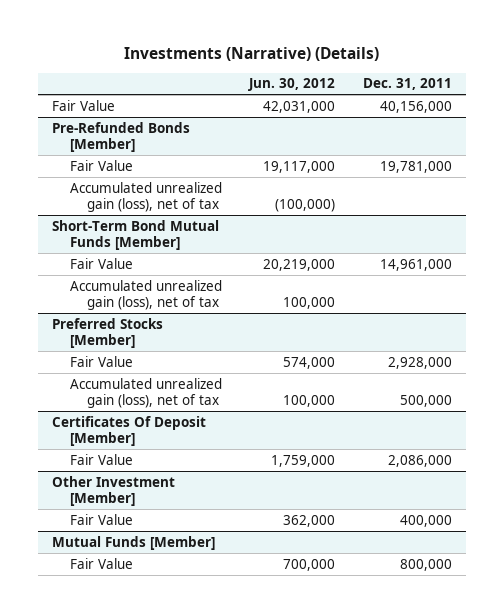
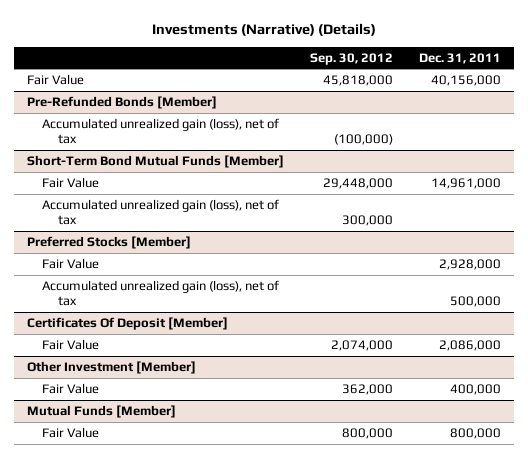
- | Jun. 30, 2012 | Dec. 31, 2011
+ | Sep. 30, 2012 | Dec. 31, 2011
@ Pre-Refunded Bonds [Member]
- Fair Value | 19,117,000 | 19,781,000

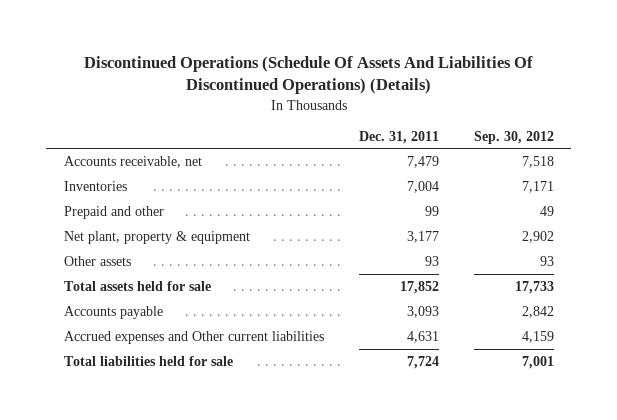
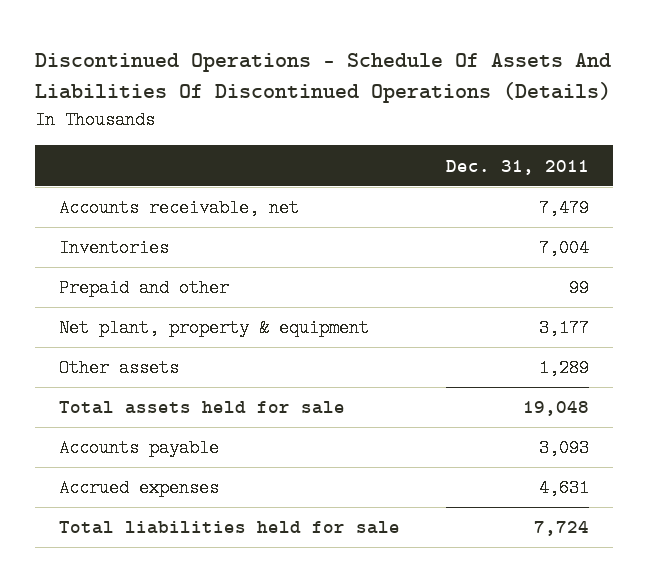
- Discontinued Operations (Schedule Of Assets And Liabilities Of Discontinued Operations) (Details)
+ Discontinued Operations - Schedule Of Assets And Liabilities Of Discontinued Operations (Details)
- | Dec. 31, 2011 | Sep. 30, 2012
+ | Dec. 31, 2011
- Other assets | 93 | 93
- Total assets held for sale | 17,852 | 17,733
+ Other assets | 1,289
+ Total assets held for sale | 19,048
- Accrued expenses and Other current liabilities | 4,631 | 4,159
+ Accrued expenses | 4,631

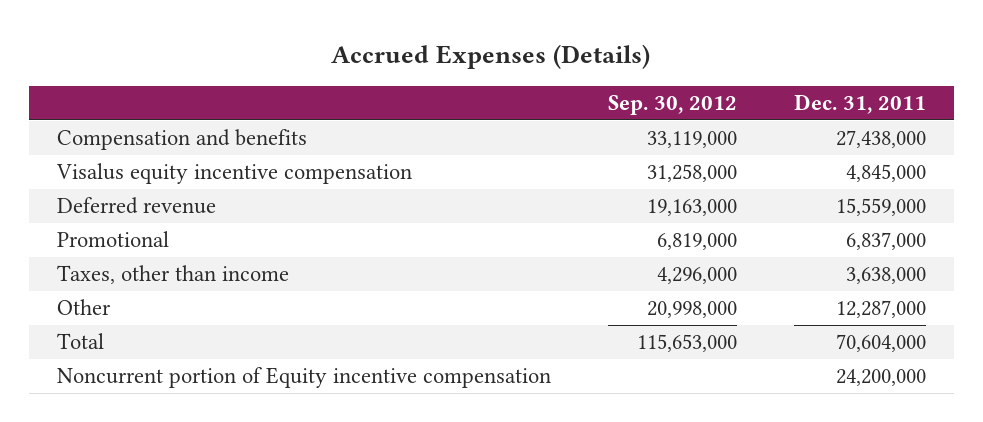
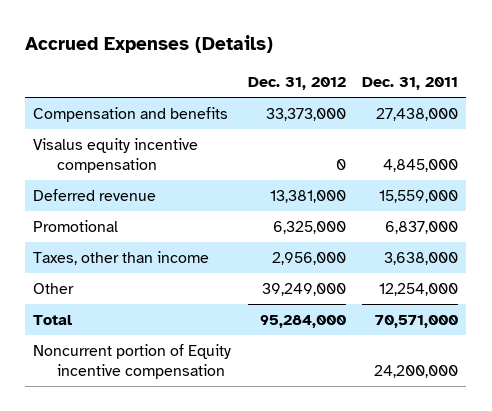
- | Sep. 30, 2012 | Dec. 31, 2011
+ | Dec. 31, 2012 | Dec. 31, 2011
- Other | 20,998,000 | 12,287,000
- Total | 115,653,000 | 70,604,000
+ Other | 39,249,000 | 12,254,000
+ Total | 95,284,000 | 70,571,000

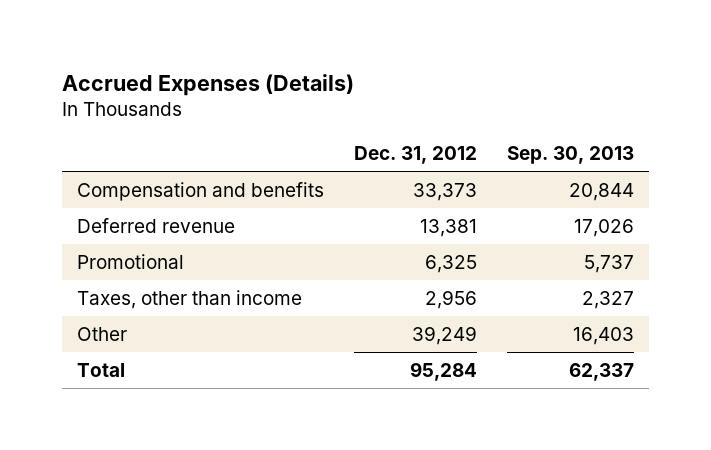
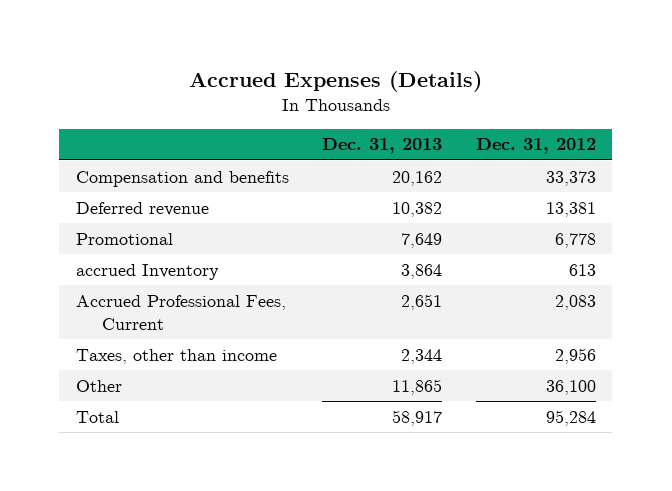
- | Dec. 31, 2012 | Sep. 30, 2013
+ | Dec. 31, 2013 | Dec. 31, 2012
- Promotional | 6,325 | 5,737
+ Promotional | 7,649 | 6,778
+ accrued Inventory | 3,864 | 613
+ Accrued Professional Fees, Current | 2,651 | 2,083
- Other | 39,249 | 16,403
+ Other | 11,865 | 36,100

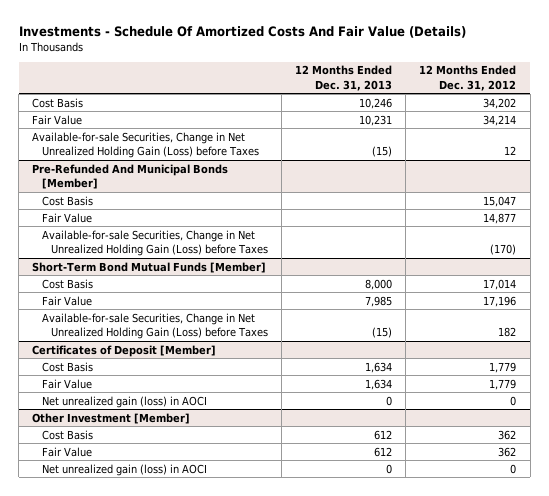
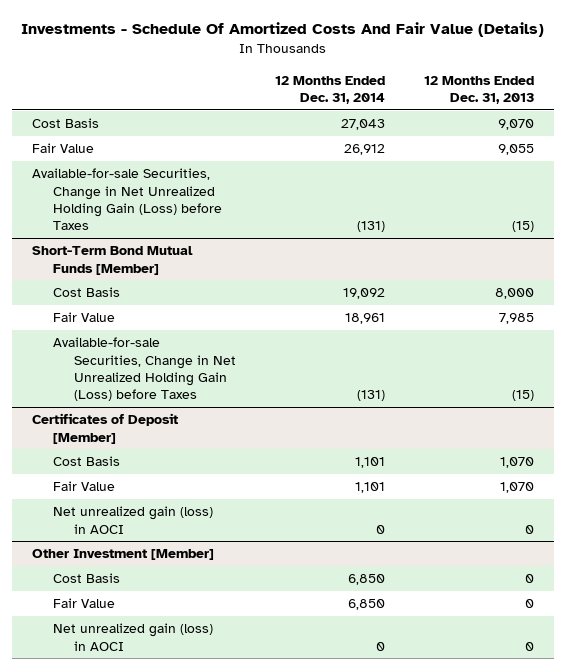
- | 12 Months Ended Dec. 31, 2013 | 12 Months Ended Dec. 31, 2012
+ | 12 Months Ended Dec. 31, 2014 | 12 Months Ended Dec. 31, 2013
- Cost Basis | 10,246 | 34,202
- Fair Value | 10,231 | 34,214
+ Cost Basis | 27,043 | 9,070
+ Fair Value | 26,912 | 9,055
- Pre-Refunded And Municipal Bonds [Member]
- Cost Basis | | 15,047
- Fair Value | | 14,877
- Available-for-sale Securities, Change in Net Unrealized Holding Gain (Loss) before Taxes | | (170)
@ Certificates of Deposit [Member]
- Cost Basis | 1,634 | 1,779
- Fair Value | 1,634 | 1,779
+ Cost Basis | 1,101 | 1,070
+ Fair Value | 1,101 | 1,070
@ Other Investment [Member]
- Cost Basis | 612 | 362
- Fair Value | 612 | 362
+ Cost Basis | 6,850 | 0
+ Fair Value | 6,850 | 0

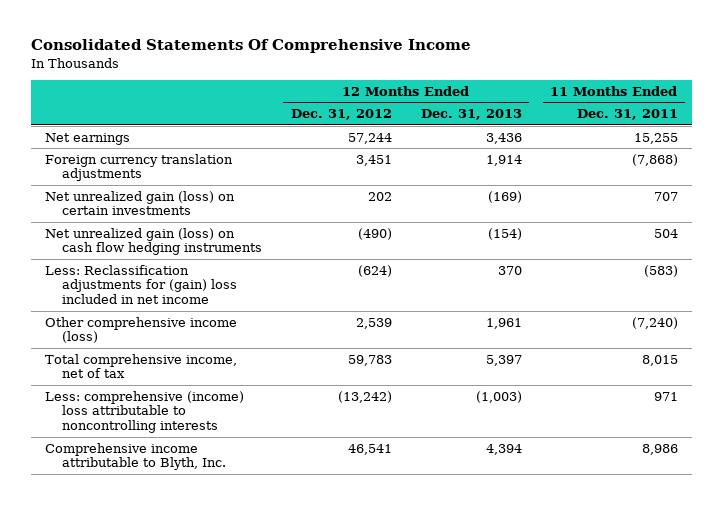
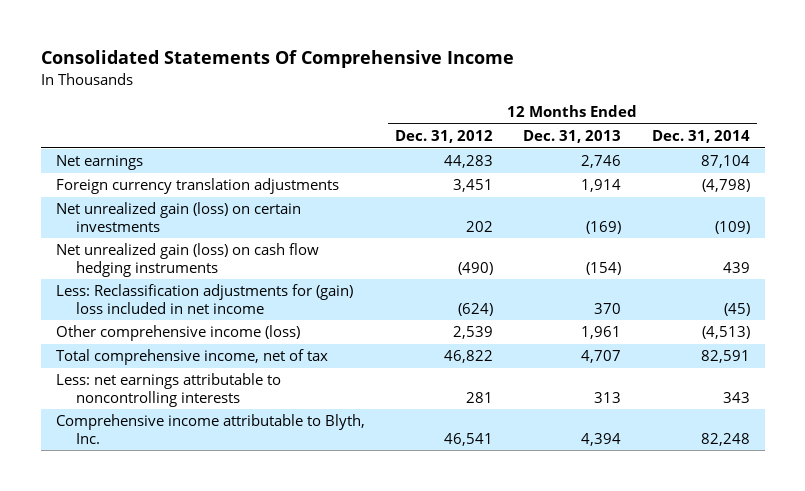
- | 12 Months Ended Dec. 31, 2012 | 12 Months Ended Dec. 31, 2013 | 11 Months Ended Dec. 31, 2011
+ | 12 Months Ended Dec. 31, 2012 | 12 Months Ended Dec. 31, 2013 | 12 Months Ended Dec. 31, 2014
- Net earnings | 57,244 | 3,436 | 15,255
+ Net earnings | 44,283 | 2,746 | 87,104
- Total comprehensive income, net of tax | 59,783 | 5,397 | 8,015
- Less: comprehensive (income) loss attributable to noncontrolling interests | (13,242) | (1,003) | 971
+ Total comprehensive income, net of tax | 46,822 | 4,707 | 82,591
+ Less: net earnings attributable to noncontrolling interests | 281 | 313 | 343

